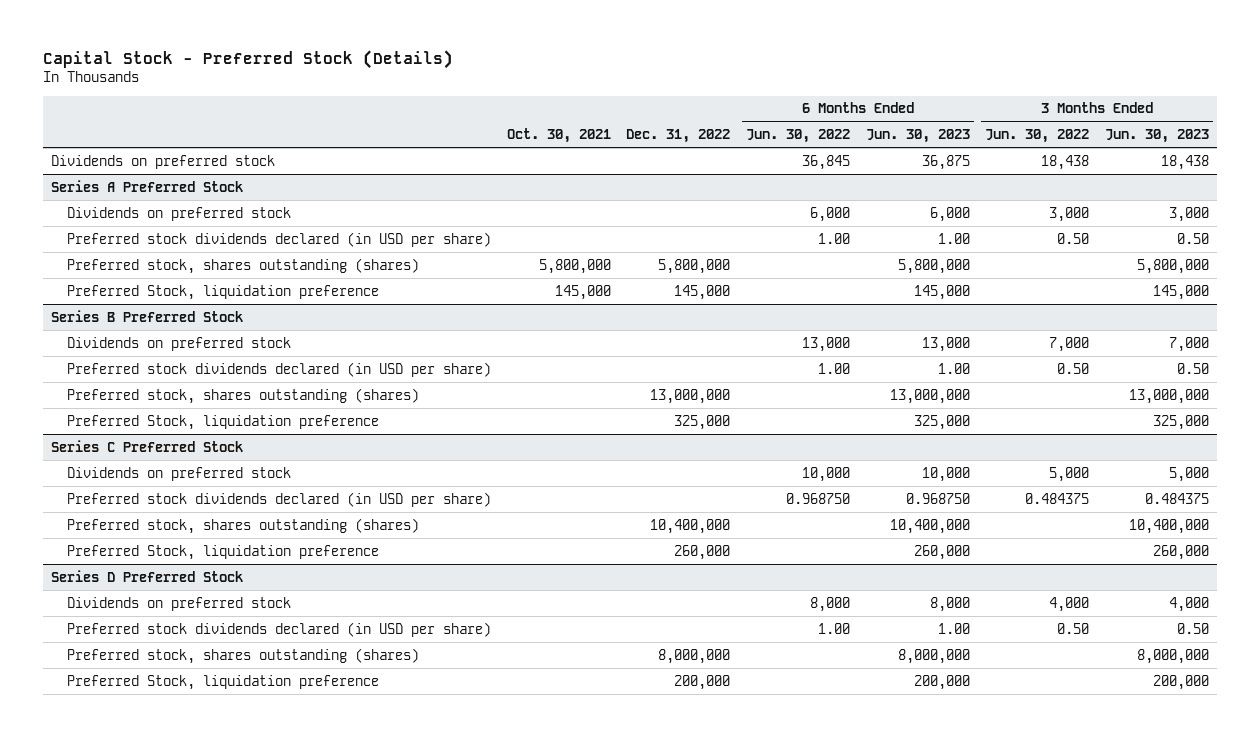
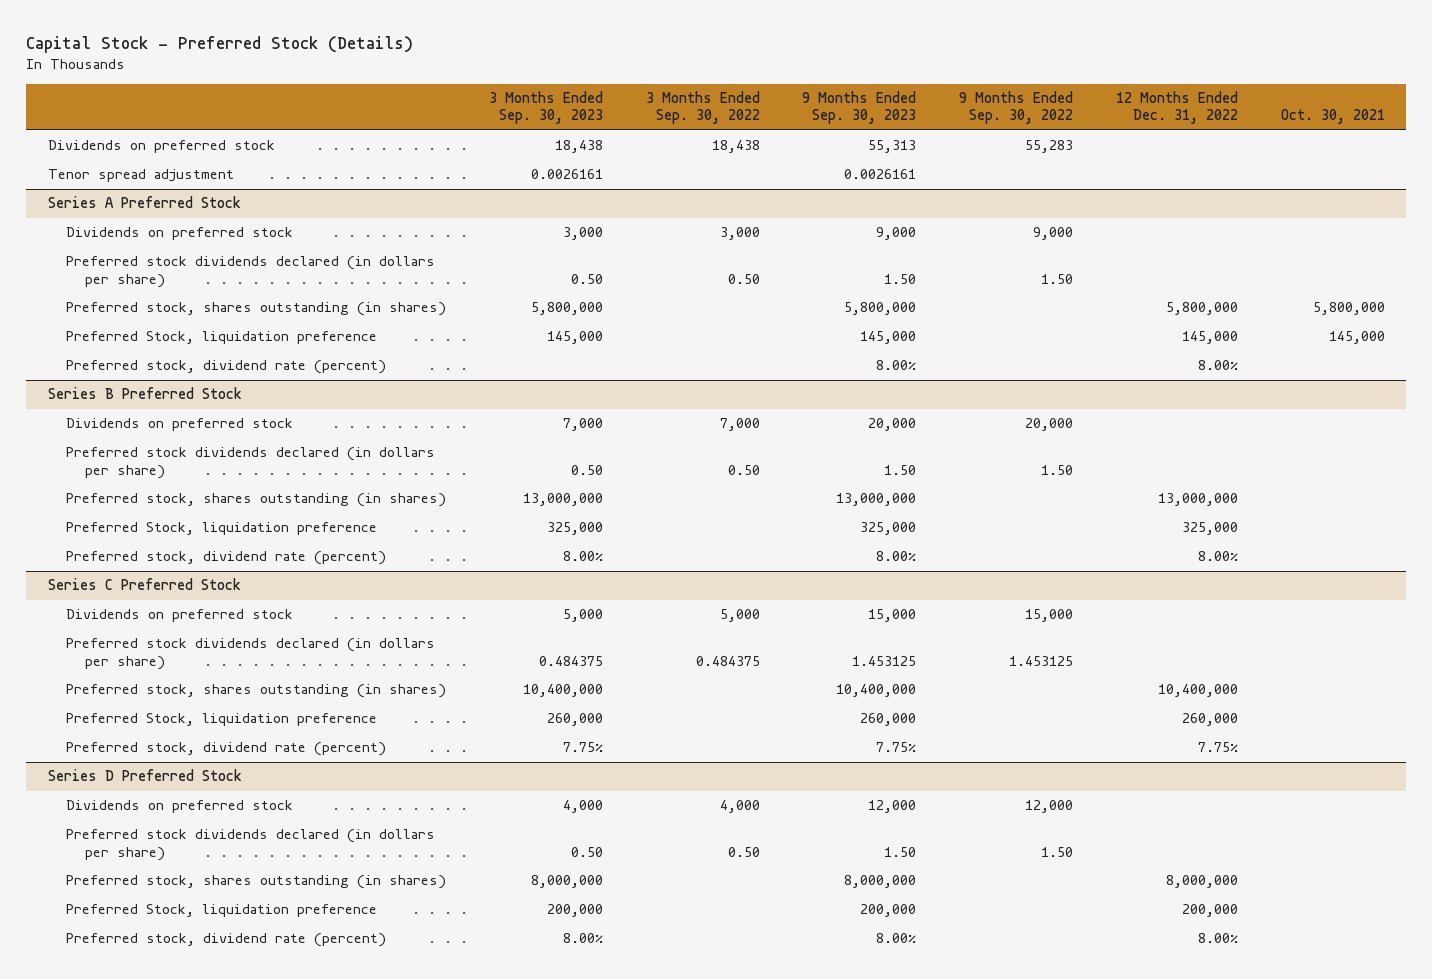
- | Oct. 30, 2021 | Dec. 31, 2022 | 6 Months Ended Jun. 30, 2022 | 6 Months Ended Jun. 30, 2023 | 3 Months Ended Jun. 30, 2022 | 3 Months Ended Jun. 30, 2023
+ | 3 Months Ended Sep. 30, 2023 | 3 Months Ended Sep. 30, 2022 | 9 Months Ended Sep. 30, 2023 | 9 Months Ended Sep. 30, 2022 | 12 Months Ended Dec. 31, 2022 | Oct. 30, 2021
+ Tenor spread adjustment | 0.0026161 | | 0.0026161 | | |
@ Series A Preferred Stock
- Preferred stock dividends declared (in USD per share) | | | 1.00 | 1.00 | 0.50 | 0.50
- Preferred stock, shares outstanding (shares) | 5,800,000 | 5,800,000 | | 5,800,000 | | 5,800,000
+ Preferred stock dividends declared (in dollars per share) | 0.50 | 0.50 | 1.50 | 1.50 | |
+ Preferred stock, shares outstanding (in shares) | 5,800,000 | | 5,800,000 | | 5,800,000 | 5,800,000
+ Preferred stock, dividend rate (percent) | | | 8.00% | | 8.00% |
@ Series B Preferred Stock
- Preferred stock dividends declared (in USD per share) | | | 1.00 | 1.00 | 0.50 | 0.50
- Preferred stock, shares outstanding (shares) | | 13,000,000 | | 13,000,000 | | 13,000,000
+ Preferred stock dividends declared (in dollars per share) | 0.50 | 0.50 | 1.50 | 1.50 | |
+ Preferred stock, shares outstanding (in shares) | 13,000,000 | | 13,000,000 | | 13,000,000 |
+ Preferred stock, dividend rate (percent) | 8.00% | | 8.00% | | 8.00% |
@ Series C Preferred Stock
- Preferred stock dividends declared (in USD per share) | | | 0.968750 | 0.968750 | 0.484375 | 0.484375
- Preferred stock, shares outstanding (shares) | | 10,400,000 | | 10,400,000 | | 10,400,000
+ Preferred stock dividends declared (in dollars per share) | 0.484375 | 0.484375 | 1.453125 | 1.453125 | |
+ Preferred stock, shares outstanding (in shares) | 10,400,000 | | 10,400,000 | | 10,400,000 |
+ Preferred stock, dividend rate (percent) | 7.75% | | 7.75% | | 7.75% |
@ Series D Preferred Stock
- Preferred stock dividends declared (in USD per share) | | | 1.00 | 1.00 | 0.50 | 0.50
- Preferred stock, shares outstanding (shares) | | 8,000,000 | | 8,000,000 | | 8,000,000
+ Preferred stock dividends declared (in dollars per share) | 0.50 | 0.50 | 1.50 | 1.50 | |
+ Preferred stock, shares outstanding (in shares) | 8,000,000 | | 8,000,000 | | 8,000,000 |
+ Preferred stock, dividend rate (percent) | 8.00% | | 8.00% | | 8.00% |

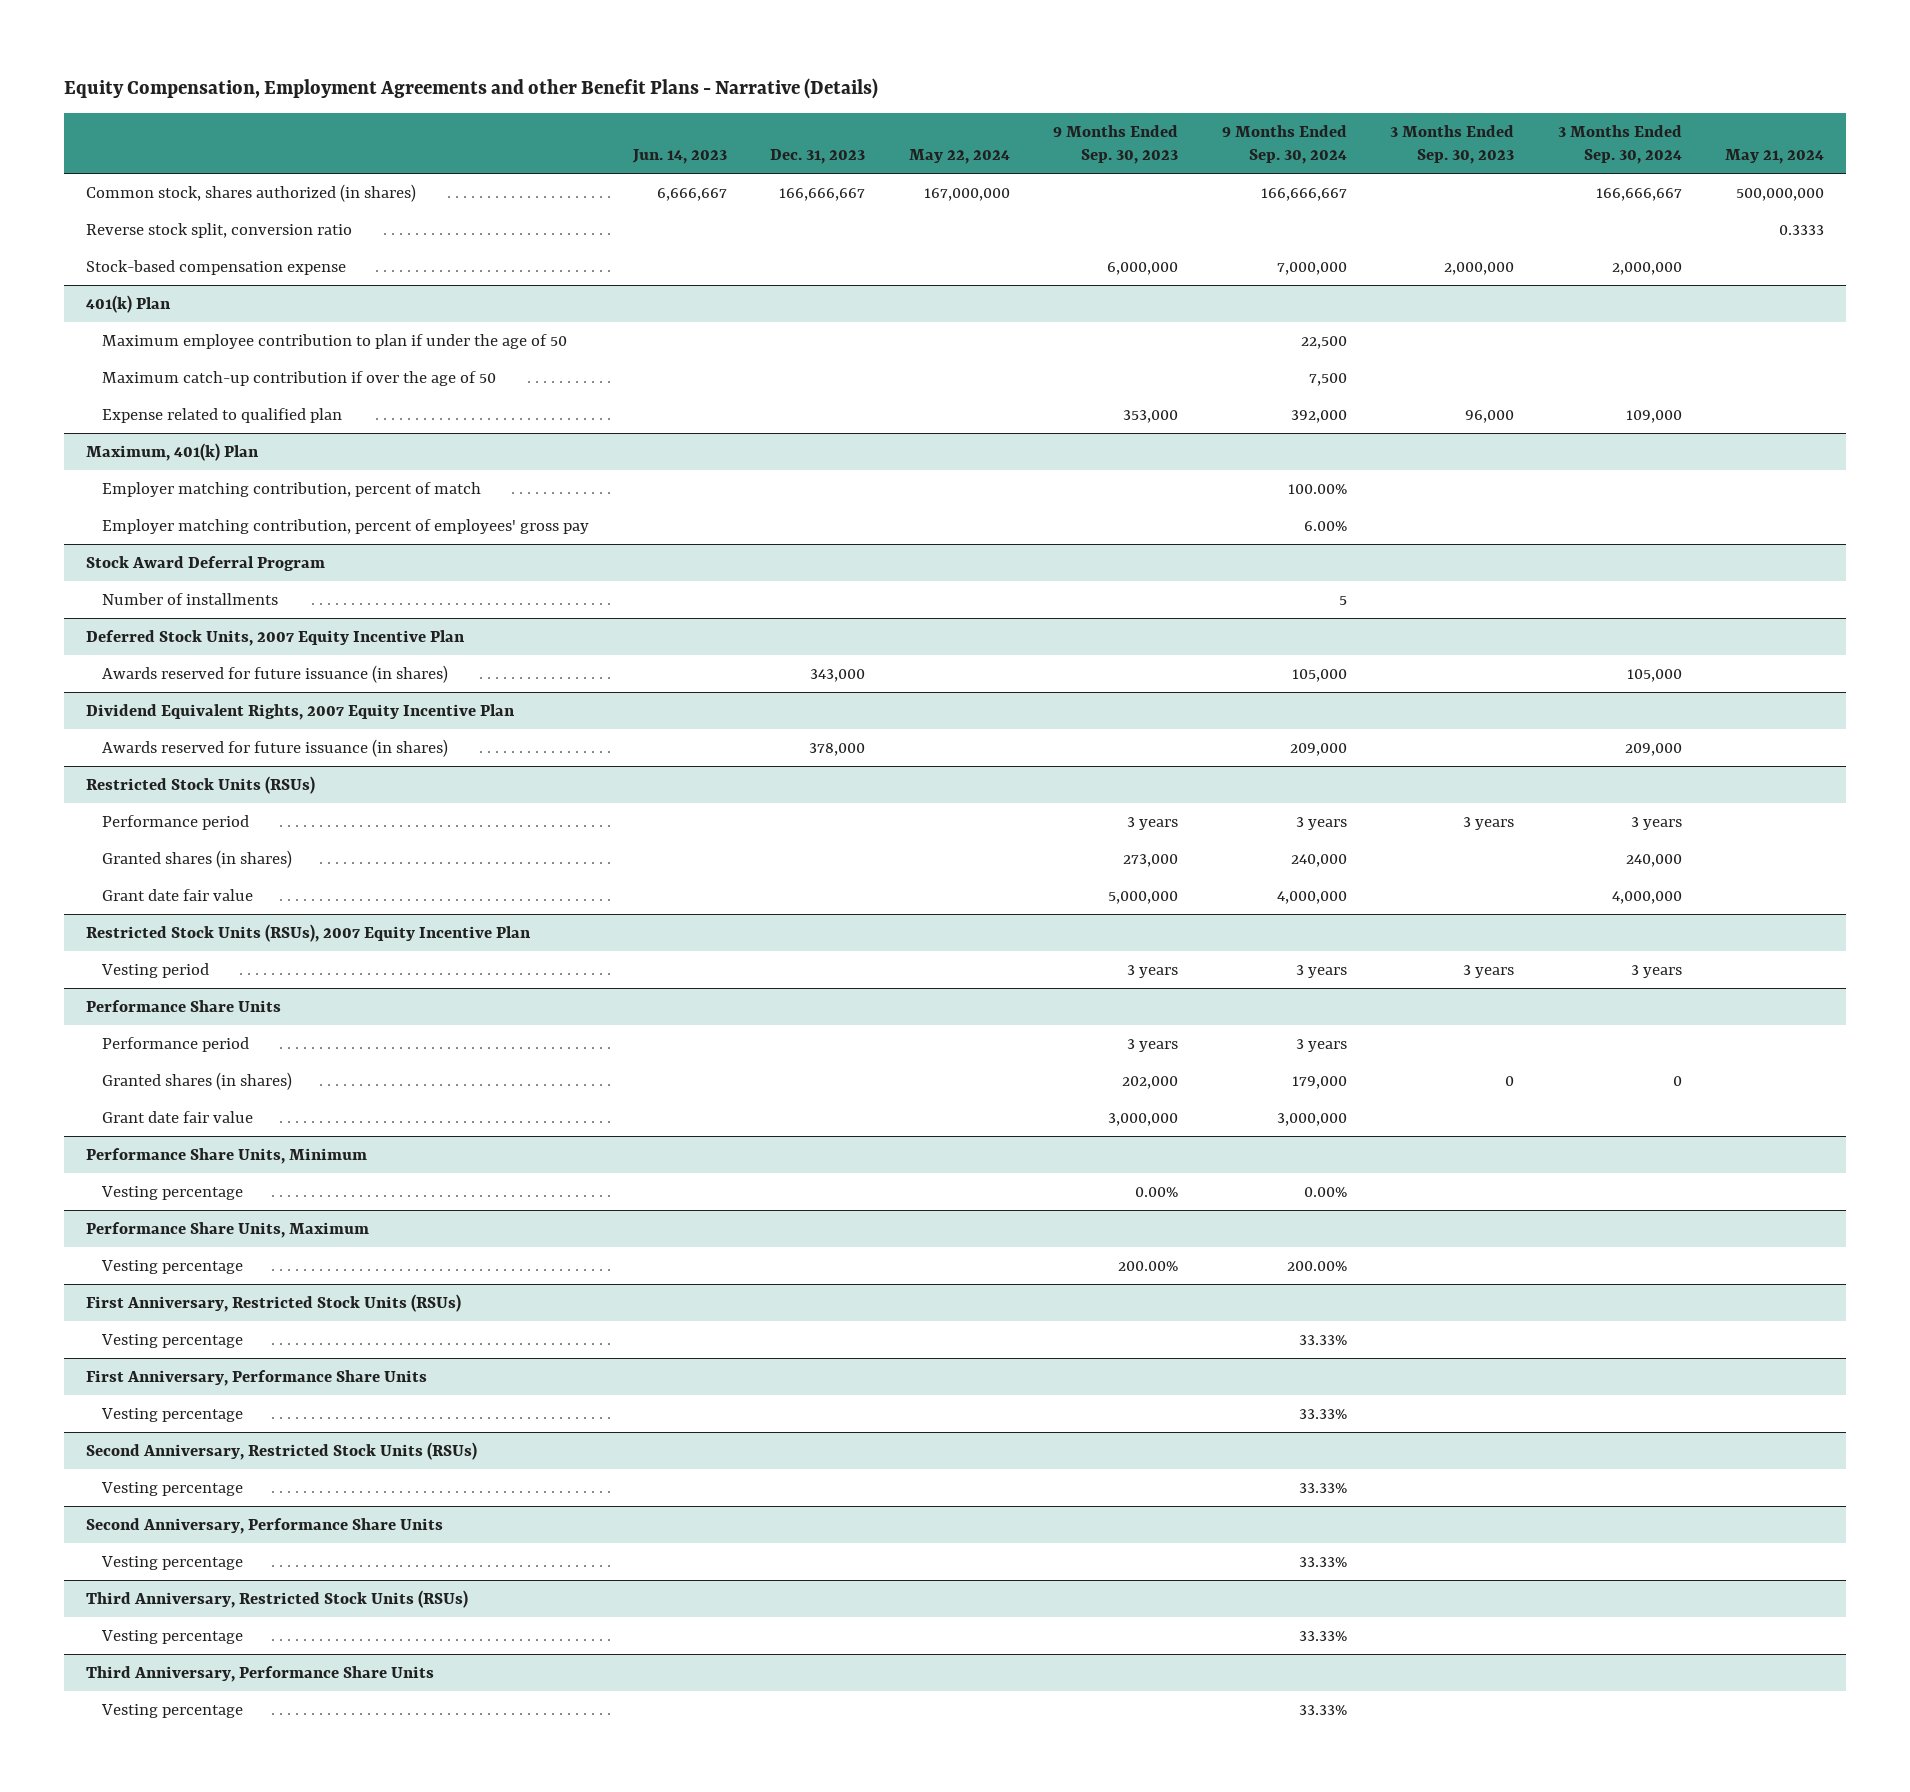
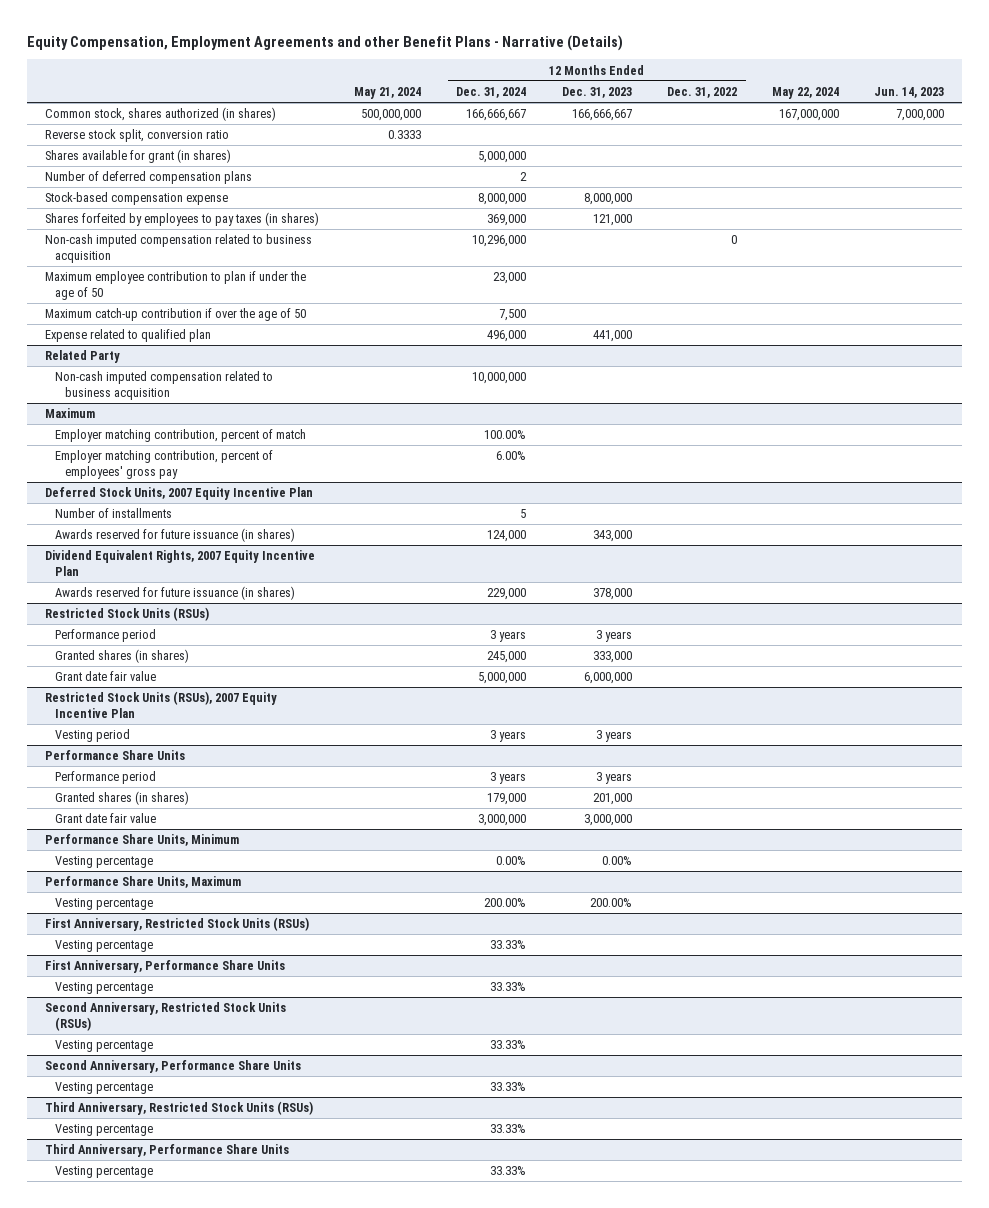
- | Jun. 14, 2023 | Dec. 31, 2023 | May 22, 2024 | 9 Months Ended Sep. 30, 2023 | 9 Months Ended Sep. 30, 2024 | 3 Months Ended Sep. 30, 2023 | 3 Months Ended Sep. 30, 2024 | May 21, 2024
+ | May 21, 2024 | 12 Months Ended Dec. 31, 2024 | 12 Months Ended Dec. 31, 2023 | 12 Months Ended Dec. 31, 2022 | May 22, 2024 | Jun. 14, 2023
- Common stock, shares authorized (in shares) | 6,666,667 | 166,666,667 | 167,000,000 | | 166,666,667 | | 166,666,667 | 500,000,000
+ Common stock, shares authorized (in shares) | 500,000,000 | 166,666,667 | 166,666,667 | | 167,000,000 | 7,000,000
+ Shares available for grant (in shares) | | 5,000,000 | | | |
+ Number of deferred compensation plans | | 2 | | | |
- 401(k) Plan
- Maximum employee contribution to plan if under the age of 50 | | | | | 22,500 | | |
- Maximum catch-up contribution if over the age of 50 | | | | | 7,500 | | |
- Expense related to qualified plan | | | | 353,000 | 392,000 | 96,000 | 109,000 |
- Maximum, 401(k) Plan
+ Shares forfeited by employees to pay taxes (in shares) | | 369,000 | 121,000 | | |
+ Non-cash imputed compensation related to business acquisition | | 10,296,000 | | 0 | |
+ Maximum employee contribution to plan if under the age of 50 | | 23,000 | | | |
+ Maximum catch-up contribution if over the age of 50 | | 7,500 | | | |
+ Expense related to qualified plan | | 496,000 | 441,000 | | |
+ Related Party
+ Non-cash imputed compensation related to business acquisition | | 10,000,000 | | | |
+ Maximum
- Stock Award Deferral Program
- Number of installments | | | | | 5 | | |
@ Deferred Stock Units, 2007 Equity Incentive Plan
+ Number of installments | | 5 | | | |

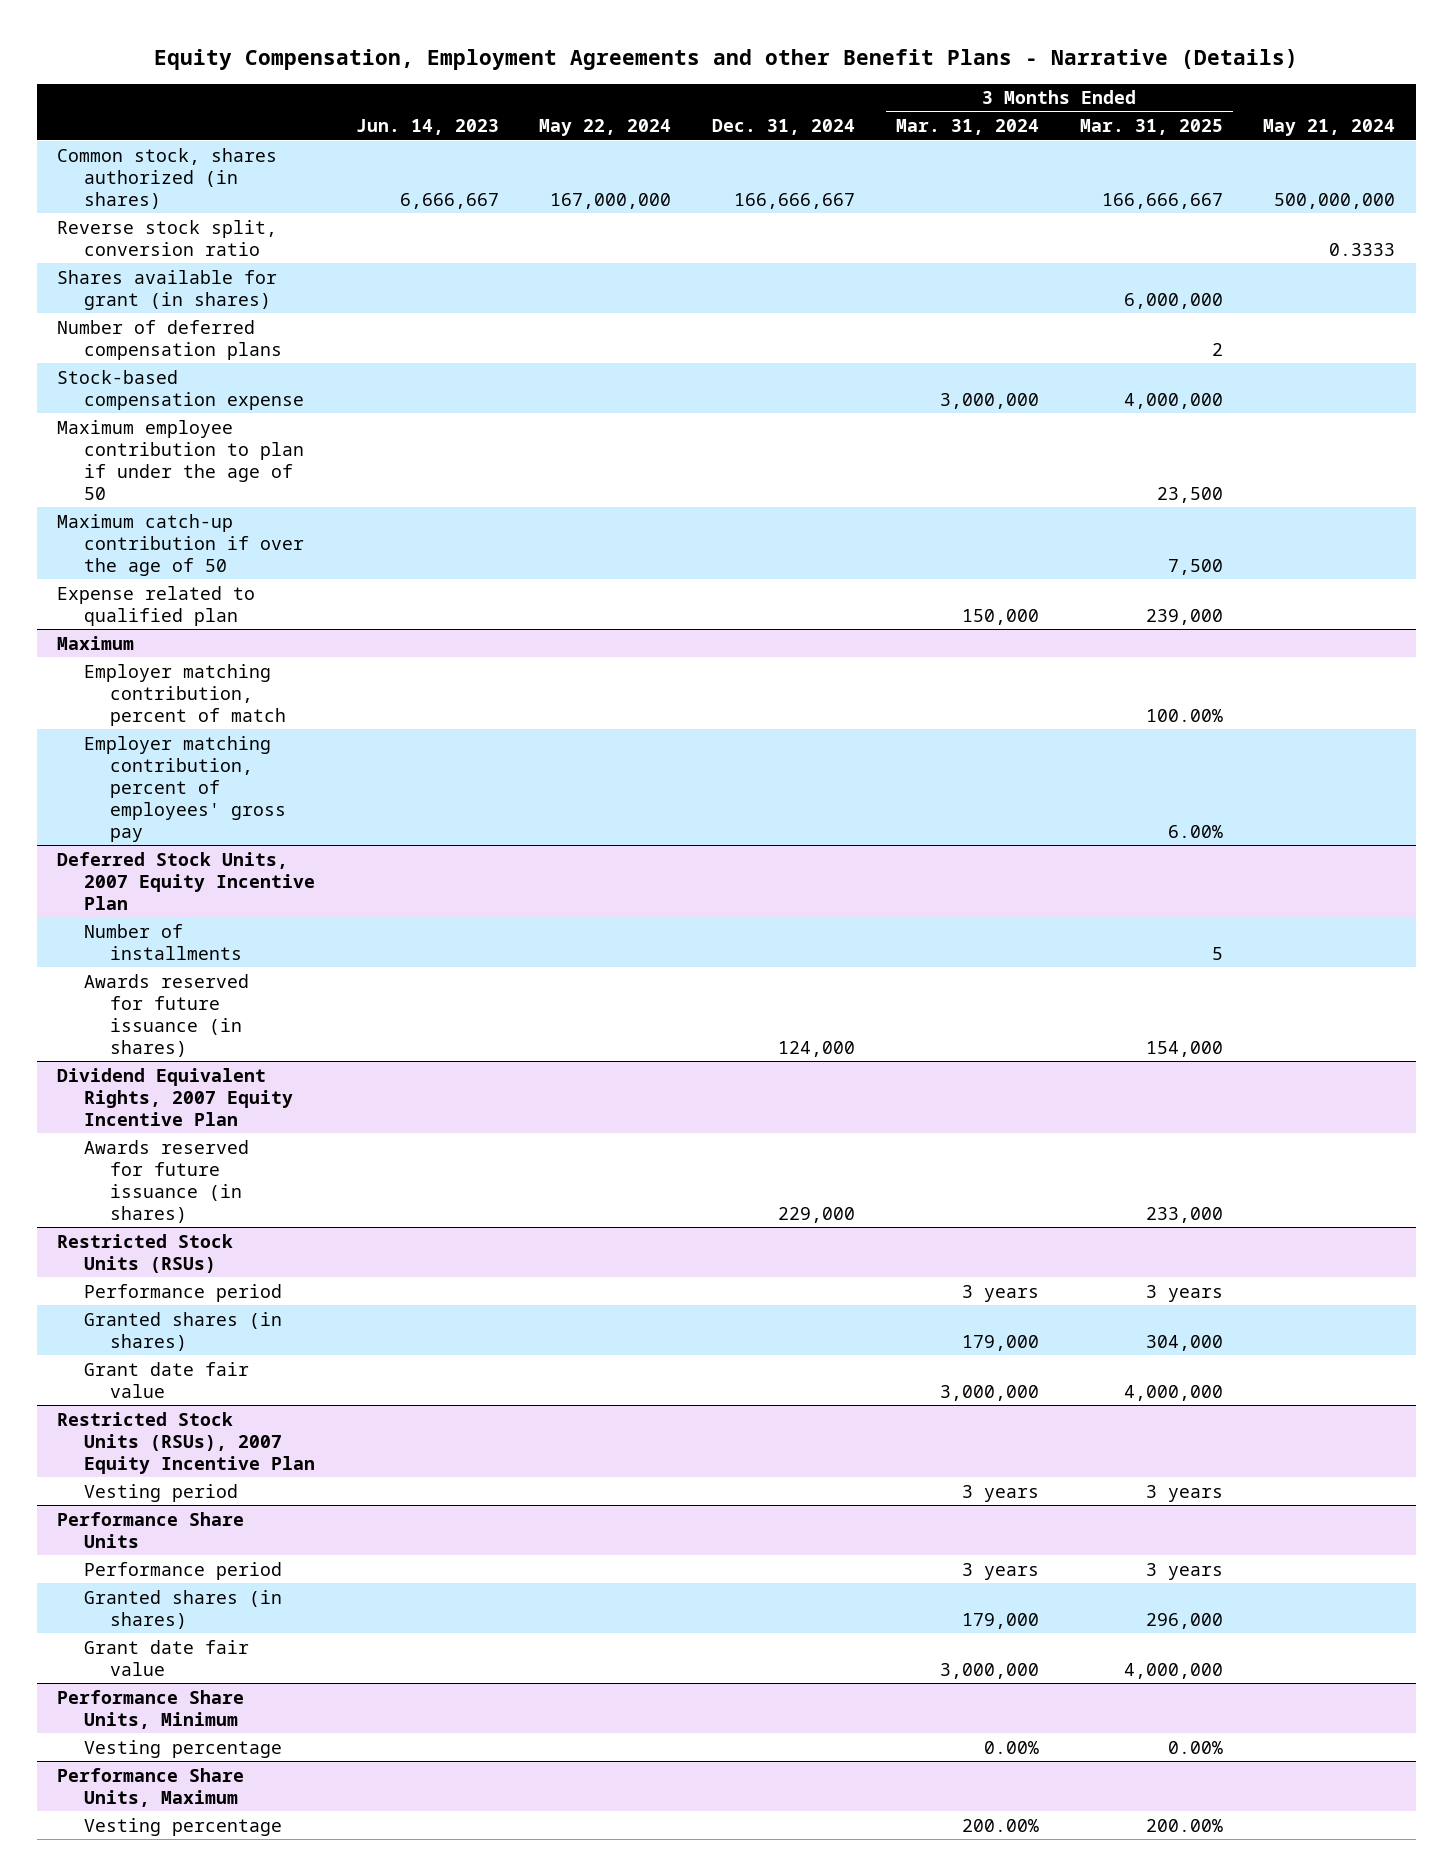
- | May 21, 2024 | 12 Months Ended Dec. 31, 2024 | 12 Months Ended Dec. 31, 2023 | 12 Months Ended Dec. 31, 2022 | May 22, 2024 | Jun. 14, 2023
+ | Jun. 14, 2023 | May 22, 2024 | Dec. 31, 2024 | 3 Months Ended Mar. 31, 2024 | 3 Months Ended Mar. 31, 2025 | May 21, 2024
- Common stock, shares authorized (in shares) | 500,000,000 | 166,666,667 | 166,666,667 | | 167,000,000 | 7,000,000
+ Common stock, shares authorized (in shares) | 6,666,667 | 167,000,000 | 166,666,667 | | 166,666,667 | 500,000,000
- Shares forfeited by employees to pay taxes (in shares) | | 369,000 | 121,000 | | |
- Non-cash imputed compensation related to business acquisition | | 10,296,000 | | 0 | |
- Related Party
- Non-cash imputed compensation related to business acquisition | | 10,000,000 | | | |
- First Anniversary, Restricted Stock Units (RSUs)
- Vesting percentage | | 33.33% | | | |
- First Anniversary, Performance Share Units
- Vesting percentage | | 33.33% | | | |
- Second Anniversary, Restricted Stock Units (RSUs)
- Vesting percentage | | 33.33% | | | |
- Second Anniversary, Performance Share Units
- Vesting percentage | | 33.33% | | | |
- Third Anniversary, Restricted Stock Units (RSUs)
- Vesting percentage | | 33.33% | | | |
- Third Anniversary, Performance Share Units
- Vesting percentage | | 33.33% | | | |

